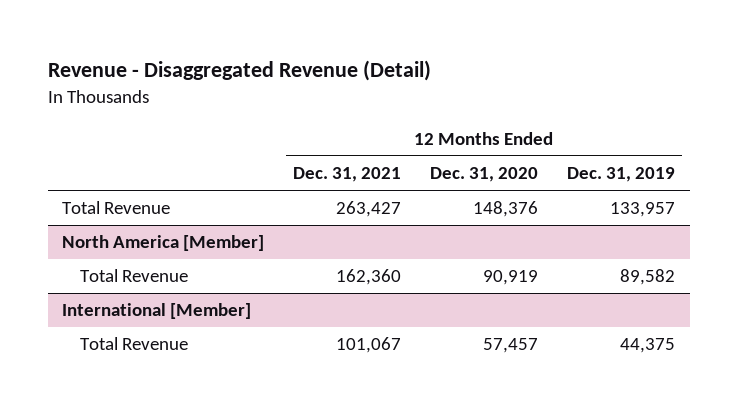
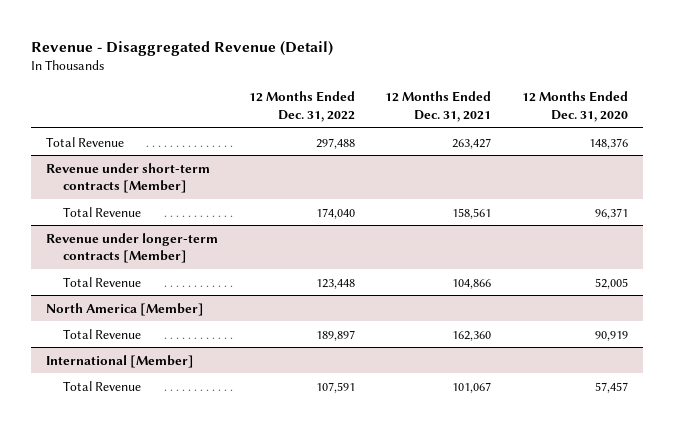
- | 12 Months Ended Dec. 31, 2021 | 12 Months Ended Dec. 31, 2020 | 12 Months Ended Dec. 31, 2019
+ | 12 Months Ended Dec. 31, 2022 | 12 Months Ended Dec. 31, 2021 | 12 Months Ended Dec. 31, 2020
+ Revenue under short-term contracts [Member]
+ Total Revenue | 174,040 | 158,561 | 96,371
+ Revenue under longer-term contracts [Member]
+ Total Revenue | 123,448 | 104,866 | 52,005

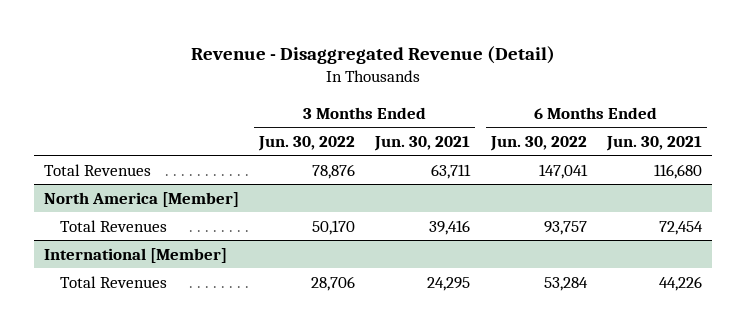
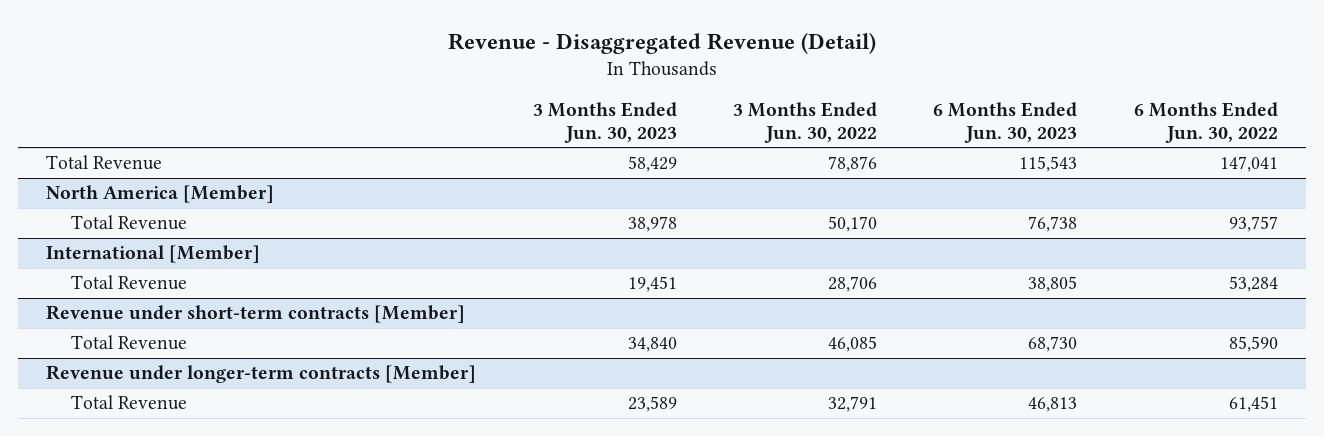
- | 3 Months Ended Jun. 30, 2022 | 3 Months Ended Jun. 30, 2021 | 6 Months Ended Jun. 30, 2022 | 6 Months Ended Jun. 30, 2021
+ | 3 Months Ended Jun. 30, 2023 | 3 Months Ended Jun. 30, 2022 | 6 Months Ended Jun. 30, 2023 | 6 Months Ended Jun. 30, 2022
- Total Revenues | 78,876 | 63,711 | 147,041 | 116,680
+ Total Revenue | 58,429 | 78,876 | 115,543 | 147,041
@ North America [Member]
- Total Revenues | 50,170 | 39,416 | 93,757 | 72,454
+ Total Revenue | 38,978 | 50,170 | 76,738 | 93,757
@ International [Member]
- Total Revenues | 28,706 | 24,295 | 53,284 | 44,226
+ Total Revenue | 19,451 | 28,706 | 38,805 | 53,284
+ Revenue under short-term contracts [Member]
+ Total Revenue | 34,840 | 46,085 | 68,730 | 85,590
+ Revenue under longer-term contracts [Member]
+ Total Revenue | 23,589 | 32,791 | 46,813 | 61,451

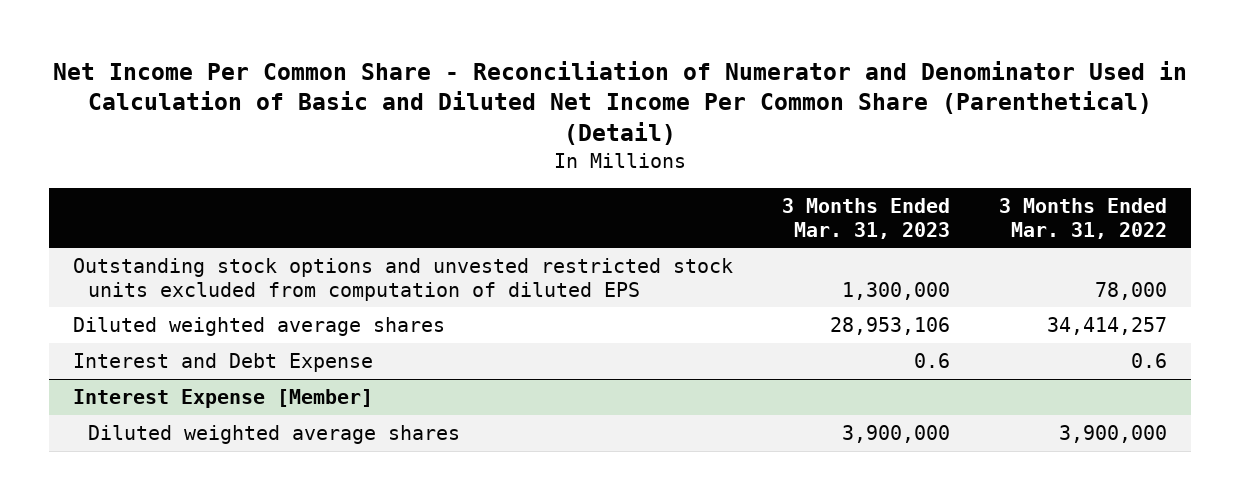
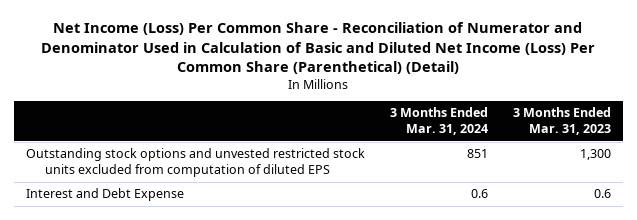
- Net Income Per Common Share - Reconciliation of Numerator and Denominator Used in Calculation of Basic and Diluted Net Income Per Common Share (Parenthetical) (Detail)
+ Net Income (Loss) Per Common Share - Reconciliation of Numerator and Denominator Used in Calculation of Basic and Diluted Net Income (Loss) Per Common Share (Parenthetical) (Detail)
- | 3 Months Ended Mar. 31, 2023 | 3 Months Ended Mar. 31, 2022
+ | 3 Months Ended Mar. 31, 2024 | 3 Months Ended Mar. 31, 2023
- Outstanding stock options and unvested restricted stock units excluded from computation of diluted EPS | 1,300,000 | 78,000
- Diluted weighted average shares | 28,953,106 | 34,414,257
+ Outstanding stock options and unvested restricted stock units excluded from computation of diluted EPS | 851 | 1,300
- Interest Expense [Member]
- Diluted weighted average shares | 3,900,000 | 3,900,000

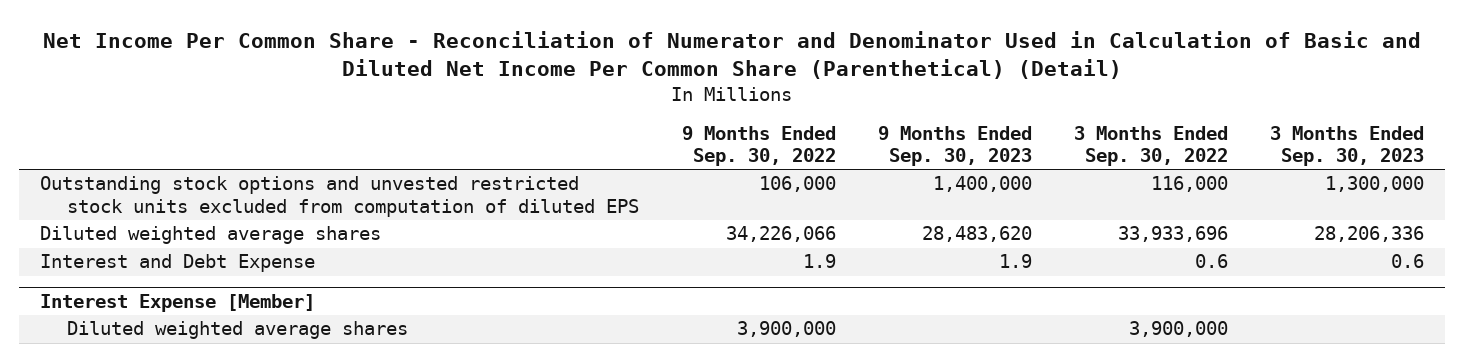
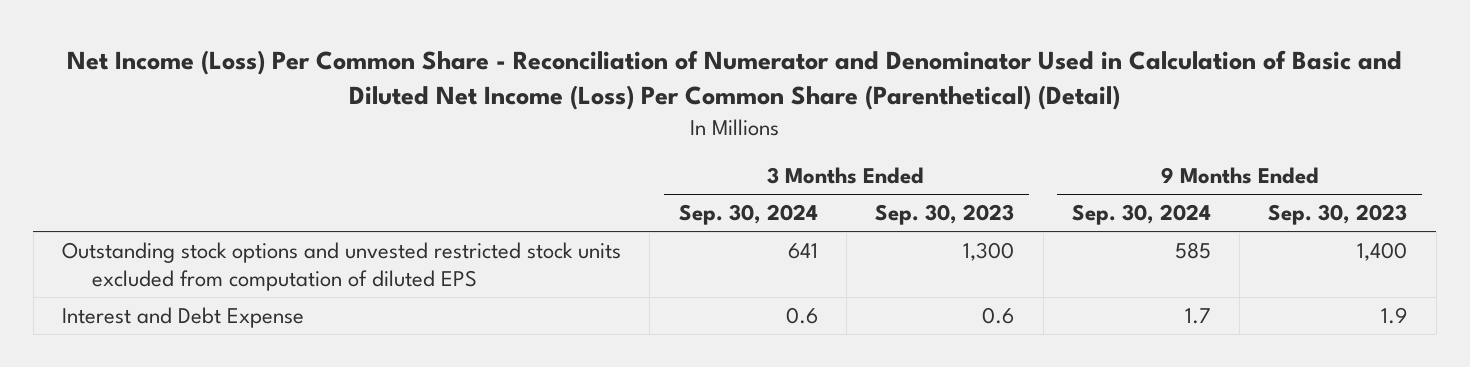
- Net Income Per Common Share - Reconciliation of Numerator and Denominator Used in Calculation of Basic and Diluted Net Income Per Common Share (Parenthetical) (Detail)
+ Net Income (Loss) Per Common Share - Reconciliation of Numerator and Denominator Used in Calculation of Basic and Diluted Net Income (Loss) Per Common Share (Parenthetical) (Detail)
- | 9 Months Ended Sep. 30, 2022 | 9 Months Ended Sep. 30, 2023 | 3 Months Ended Sep. 30, 2022 | 3 Months Ended Sep. 30, 2023
+ | 3 Months Ended Sep. 30, 2024 | 3 Months Ended Sep. 30, 2023 | 9 Months Ended Sep. 30, 2024 | 9 Months Ended Sep. 30, 2023
- Outstanding stock options and unvested restricted stock units excluded from computation of diluted EPS | 106,000 | 1,400,000 | 116,000 | 1,300,000
- Diluted weighted average shares | 34,226,066 | 28,483,620 | 33,933,696 | 28,206,336
+ Outstanding stock options and unvested restricted stock units excluded from computation of diluted EPS | 641 | 1,300 | 585 | 1,400
- Interest Expense [Member]
- Diluted weighted average shares | 3,900,000 | | 3,900,000 |

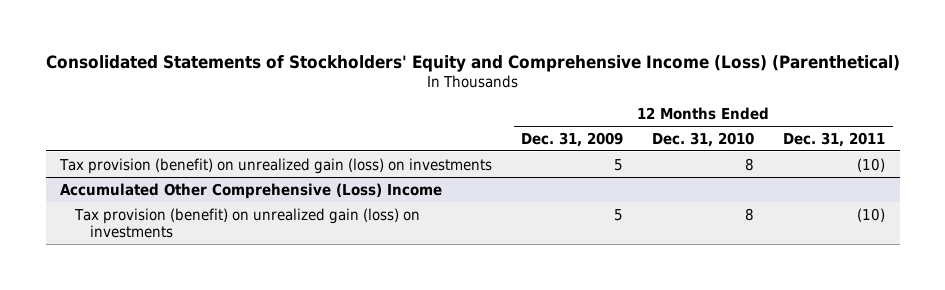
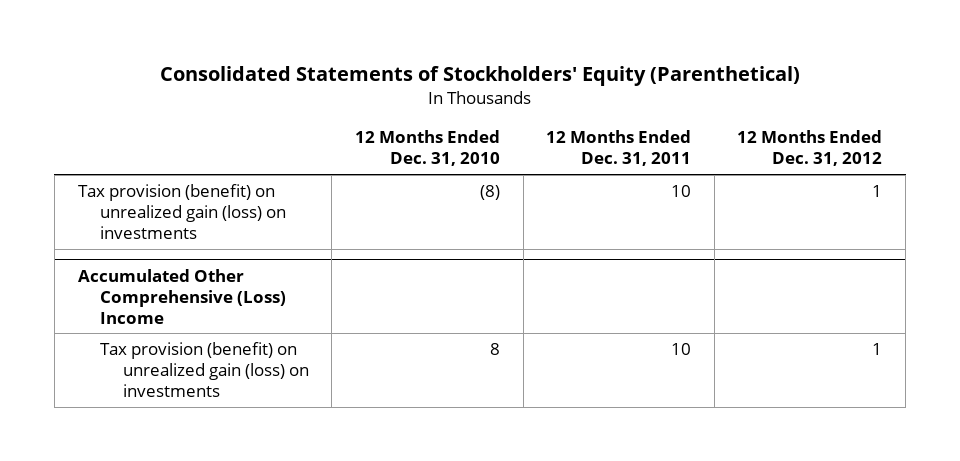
- Consolidated Statements of Stockholders' Equity and Comprehensive Income (Loss) (Parenthetical)
+ Consolidated Statements of Stockholders' Equity (Parenthetical)
- | 12 Months Ended Dec. 31, 2009 | 12 Months Ended Dec. 31, 2010 | 12 Months Ended Dec. 31, 2011
+ | 12 Months Ended Dec. 31, 2010 | 12 Months Ended Dec. 31, 2011 | 12 Months Ended Dec. 31, 2012
- Tax provision (benefit) on unrealized gain (loss) on investments | 5 | 8 | (10)
+ Tax provision (benefit) on unrealized gain (loss) on investments | (8) | 10 | 1
@ Accumulated Other Comprehensive (Loss) Income
- Tax provision (benefit) on unrealized gain (loss) on investments | 5 | 8 | (10)
+ Tax provision (benefit) on unrealized gain (loss) on investments | 8 | 10 | 1

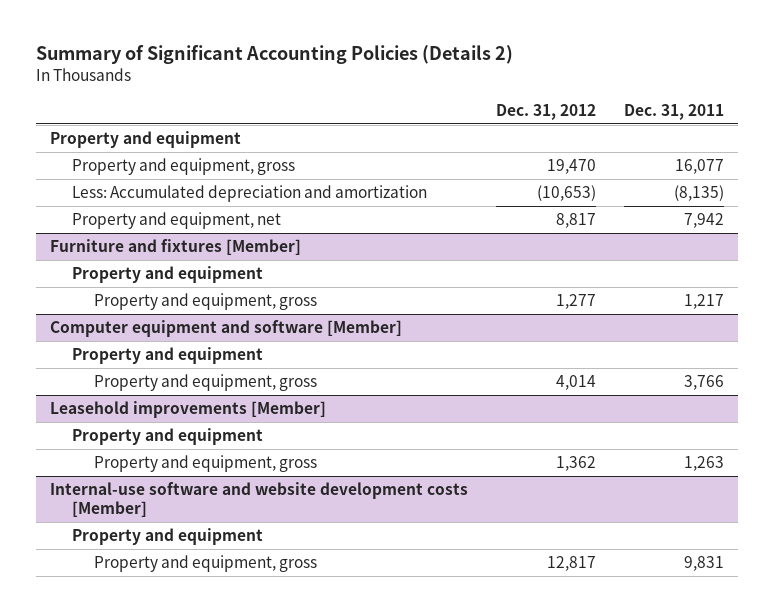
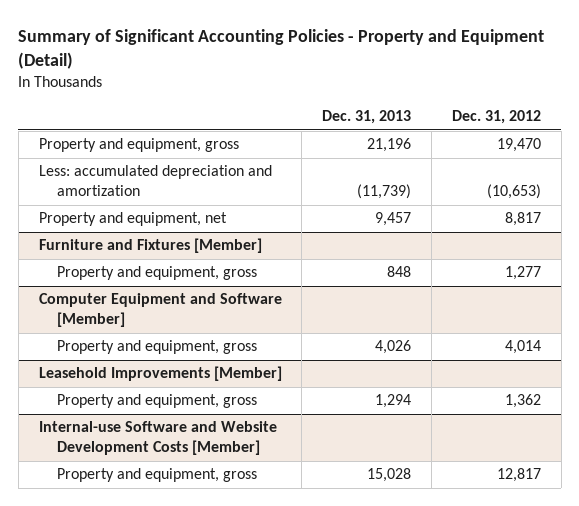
- Summary of Significant Accounting Policies (Details 2)
+ Summary of Significant Accounting Policies - Property and Equipment (Detail)
- | Dec. 31, 2012 | Dec. 31, 2011
+ | Dec. 31, 2013 | Dec. 31, 2012
- Property and equipment
- Less: Accumulated depreciation and amortization | (10,653) | (8,135)
+ Less: accumulated depreciation and amortization | (11,739) | (10,653)
- Furniture and fixtures [Member]
- Property and equipment
+ Furniture and Fixtures [Member]
- Computer equipment and software [Member]
- Property and equipment
+ Computer Equipment and Software [Member]
- Leasehold improvements [Member]
- Property and equipment
+ Leasehold Improvements [Member]
- Internal-use software and website development costs [Member]
- Property and equipment
+ Internal-use Software and Website Development Costs [Member]

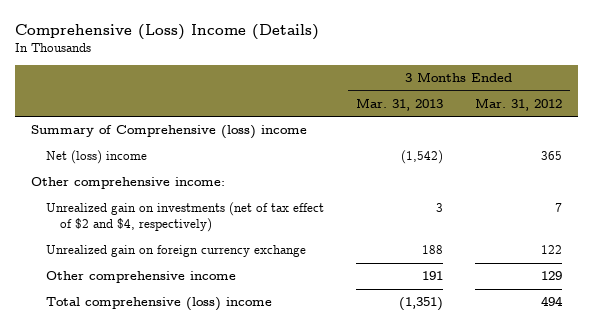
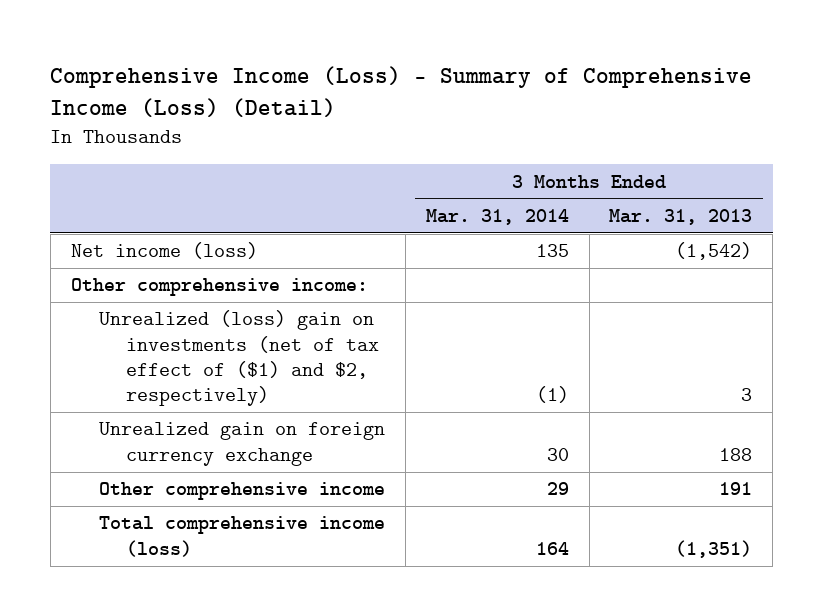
- Comprehensive (Loss) Income (Details)
+ Comprehensive Income (Loss) - Summary of Comprehensive Income (Loss) (Detail)
- | 3 Months Ended Mar. 31, 2013 | 3 Months Ended Mar. 31, 2012
+ | 3 Months Ended Mar. 31, 2014 | 3 Months Ended Mar. 31, 2013
- Summary of Comprehensive (loss) income
- Net (loss) income | (1,542) | 365
+ Net income (loss) | 135 | (1,542)
- Unrealized gain on investments (net of tax effect of $2 and $4, respectively) | 3 | 7
+ Unrealized (loss) gain on investments (net of tax effect of ($1) and $2, respectively) | (1) | 3
- Total comprehensive (loss) income | (1,351) | 494
+ Total comprehensive income (loss) | 164 | (1,351)

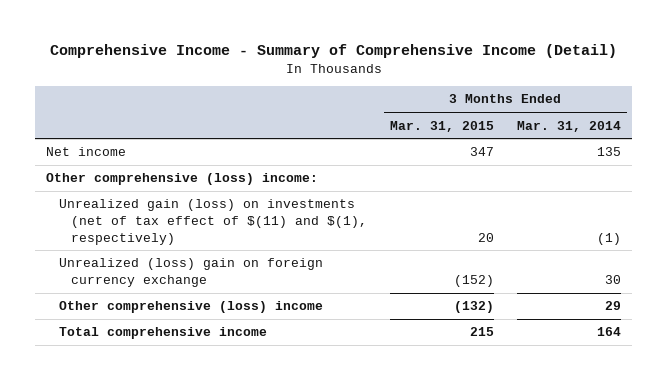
- Comprehensive Income (Loss) - Summary of Comprehensive Income (Loss) (Detail)
+ Comprehensive Income - Summary of Comprehensive Income (Detail)
- | 3 Months Ended Mar. 31, 2014 | 3 Months Ended Mar. 31, 2013
+ | 3 Months Ended Mar. 31, 2015 | 3 Months Ended Mar. 31, 2014
- Net income (loss) | 135 | (1,542)
- Other comprehensive income:
- Unrealized (loss) gain on investments (net of tax effect of ($1) and $2, respectively) | (1) | 3
- Unrealized gain on foreign currency exchange | 30 | 188
- Other comprehensive income | 29 | 191
- Total comprehensive income (loss) | 164 | (1,351)
+ Net income | 347 | 135
+ Other comprehensive (loss) income:
+ Unrealized gain (loss) on investments (net of tax effect of $(11) and $(1), respectively) | 20 | (1)
+ Unrealized (loss) gain on foreign currency exchange | (152) | 30
+ Other comprehensive (loss) income | (132) | 29
+ Total comprehensive income | 215 | 164

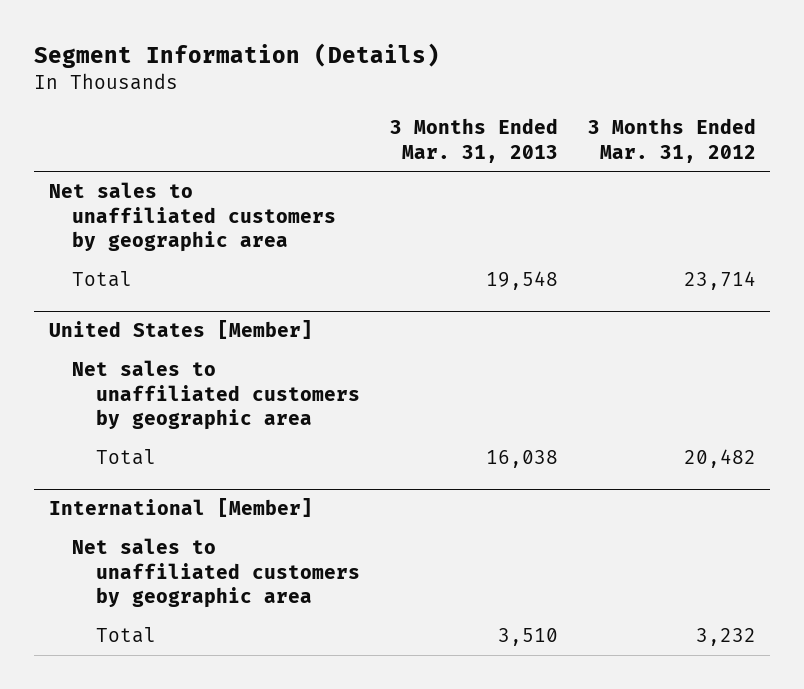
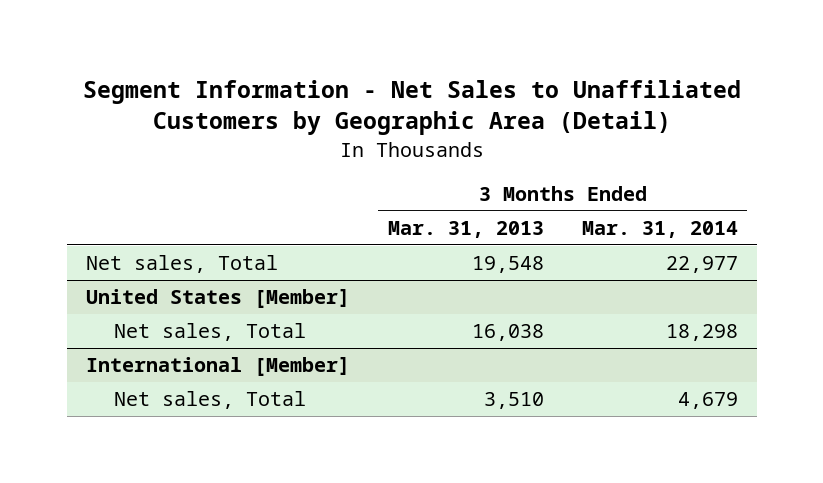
- Segment Information (Details)
+ Segment Information - Net Sales to Unaffiliated Customers by Geographic Area (Detail)
- | 3 Months Ended Mar. 31, 2013 | 3 Months Ended Mar. 31, 2012
+ | 3 Months Ended Mar. 31, 2013 | 3 Months Ended Mar. 31, 2014
- Net sales to unaffiliated customers by geographic area
- Total | 19,548 | 23,714
+ Net sales, Total | 19,548 | 22,977
@ United States [Member]
- Net sales to unaffiliated customers by geographic area
- Total | 16,038 | 20,482
+ Net sales, Total | 16,038 | 18,298
@ International [Member]
- Net sales to unaffiliated customers by geographic area
- Total | 3,510 | 3,232
+ Net sales, Total | 3,510 | 4,679

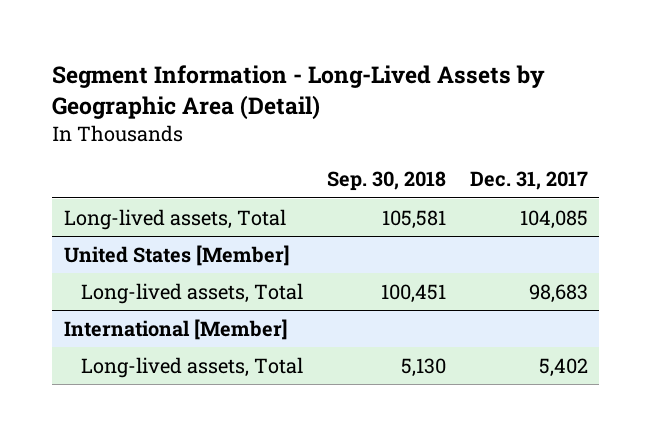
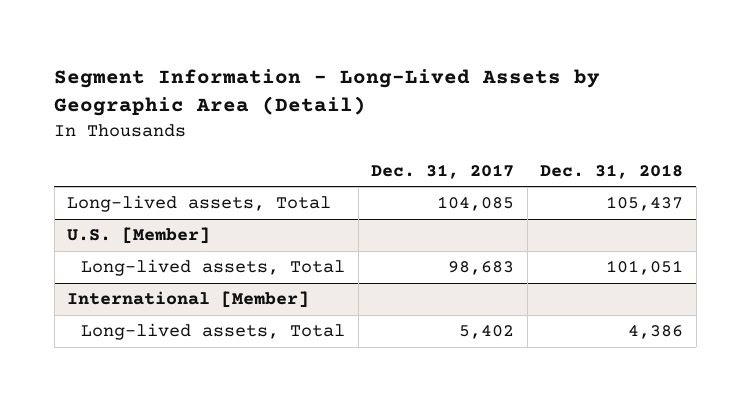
- | Sep. 30, 2018 | Dec. 31, 2017
+ | Dec. 31, 2017 | Dec. 31, 2018
- United States [Member]
+ U.S. [Member]

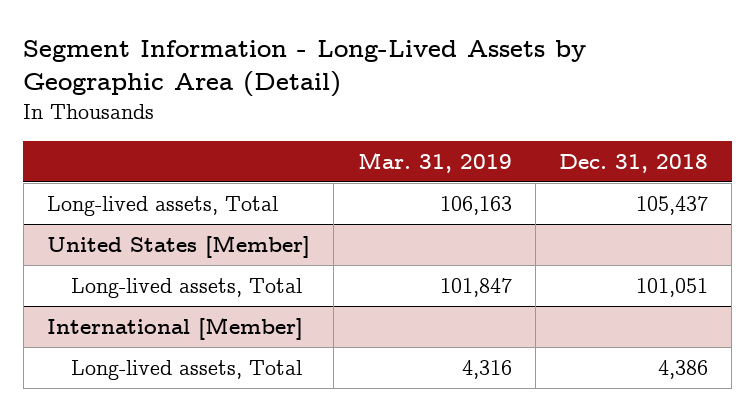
- | Dec. 31, 2017 | Dec. 31, 2018
+ | Mar. 31, 2019 | Dec. 31, 2018
- U.S. [Member]
+ United States [Member]

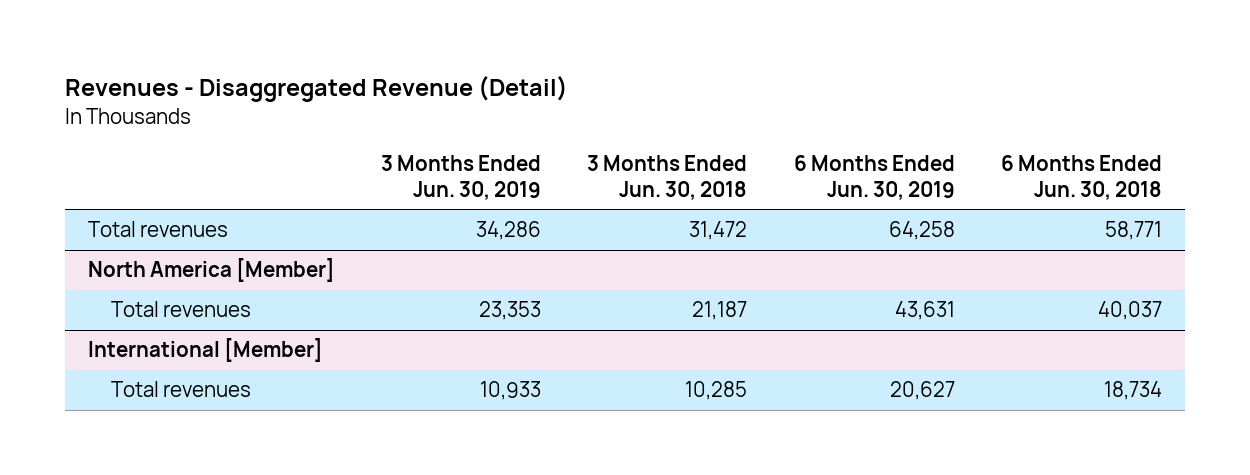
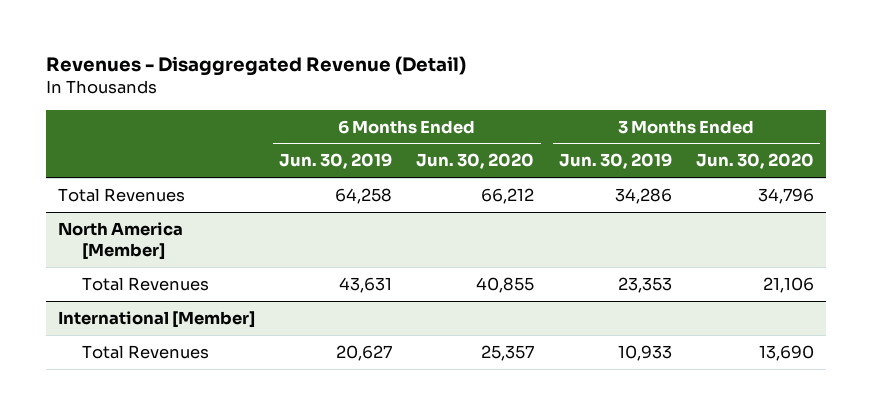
- | 3 Months Ended Jun. 30, 2019 | 3 Months Ended Jun. 30, 2018 | 6 Months Ended Jun. 30, 2019 | 6 Months Ended Jun. 30, 2018
+ | 6 Months Ended Jun. 30, 2019 | 6 Months Ended Jun. 30, 2020 | 3 Months Ended Jun. 30, 2019 | 3 Months Ended Jun. 30, 2020
- Total revenues | 34,286 | 31,472 | 64,258 | 58,771
+ Total Revenues | 64,258 | 66,212 | 34,286 | 34,796
@ North America [Member]
- Total revenues | 23,353 | 21,187 | 43,631 | 40,037
+ Total Revenues | 43,631 | 40,855 | 23,353 | 21,106
@ International [Member]
- Total revenues | 10,933 | 10,285 | 20,627 | 18,734
+ Total Revenues | 20,627 | 25,357 | 10,933 | 13,690

